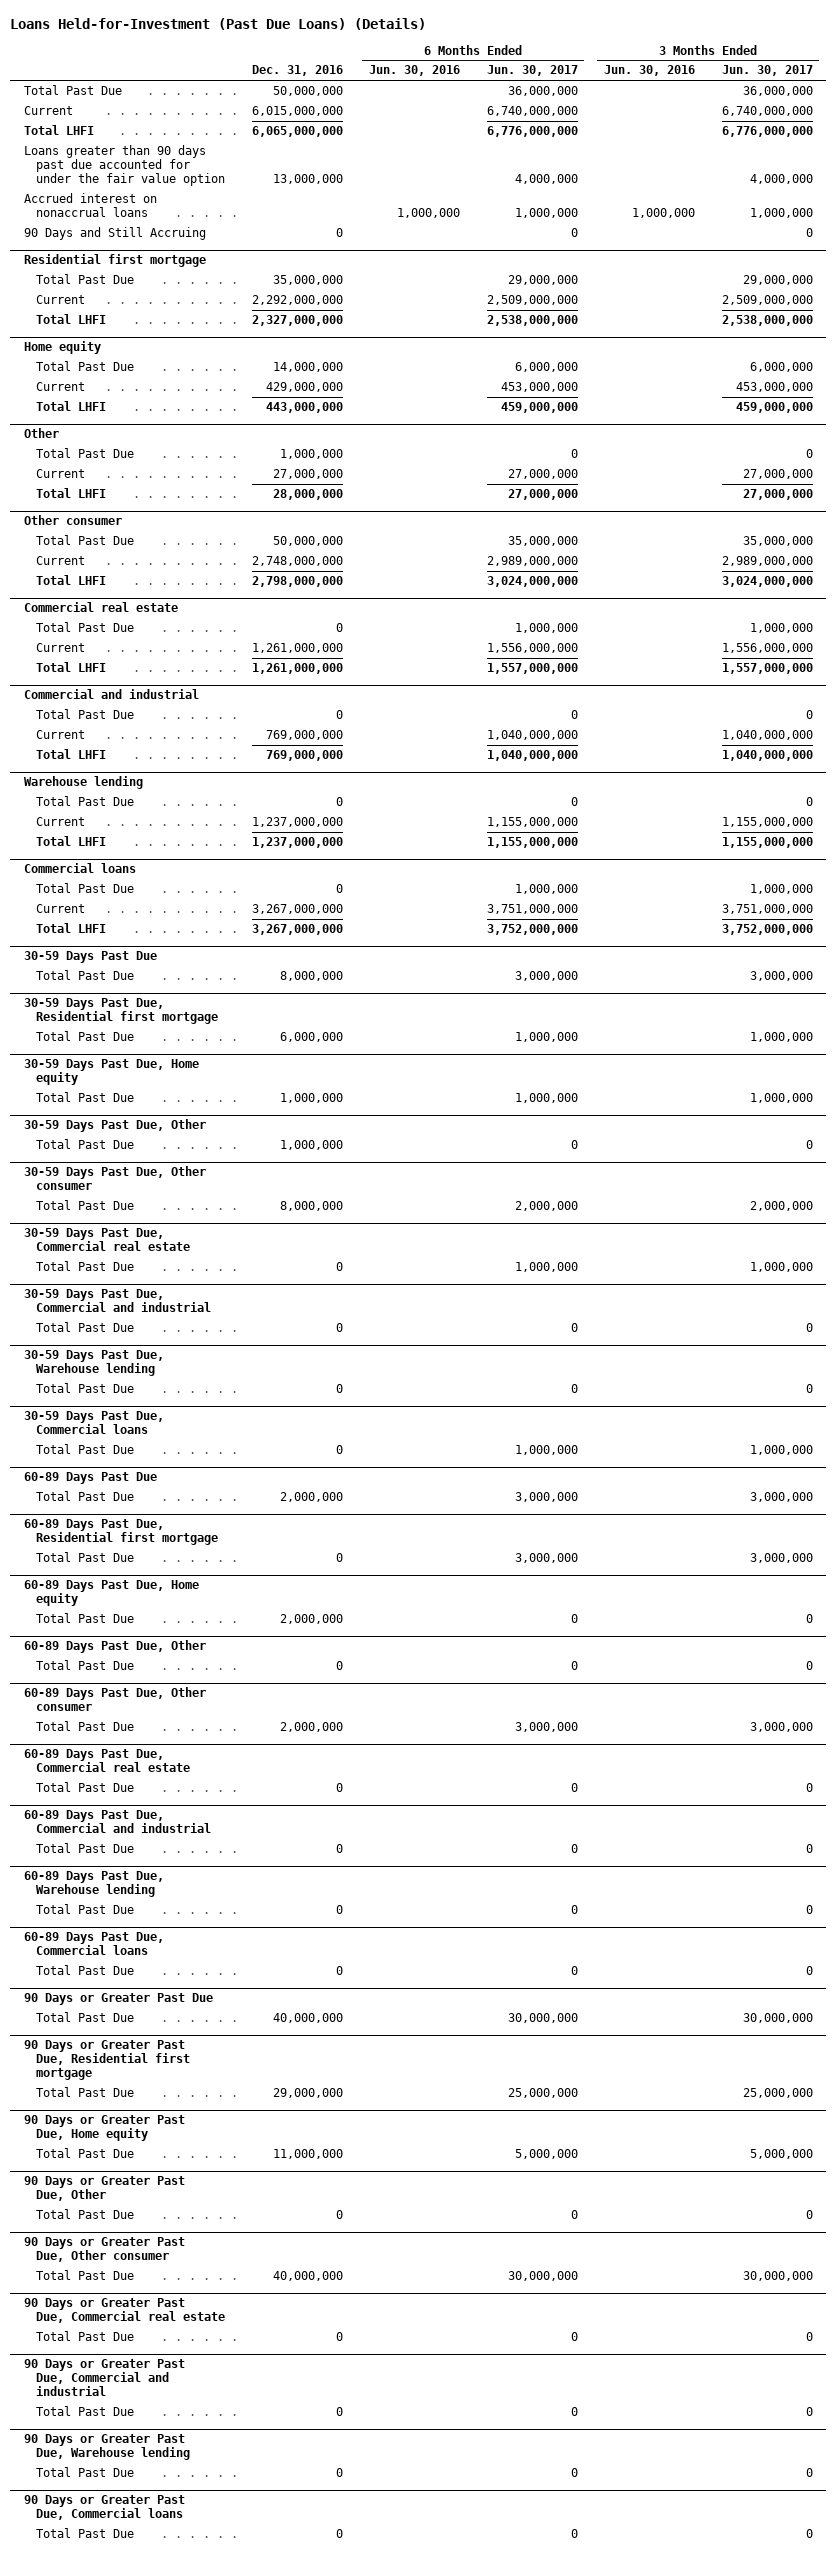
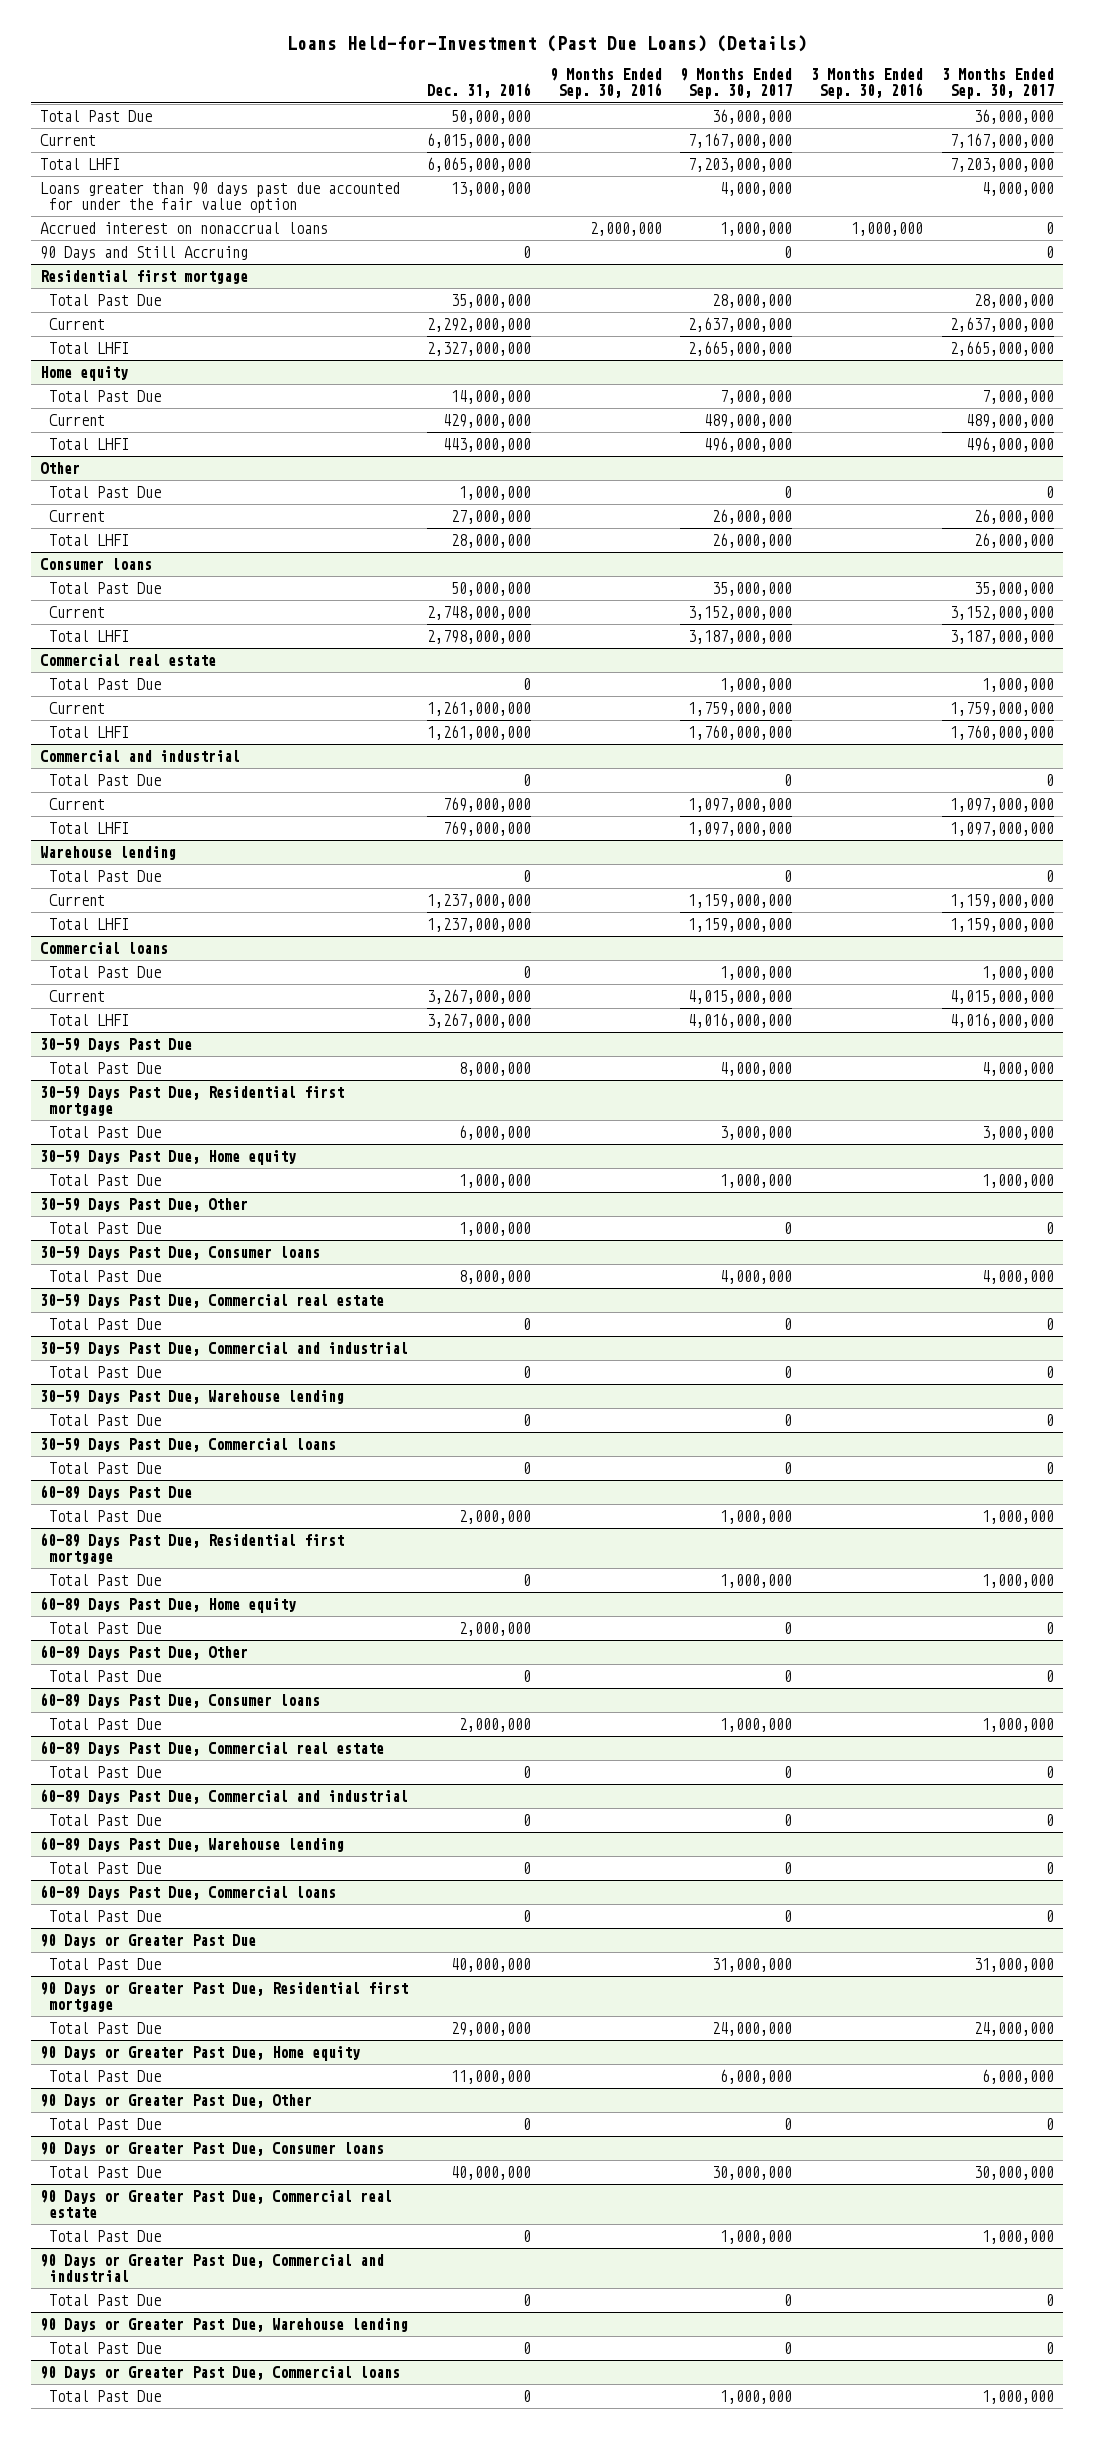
- | Dec. 31, 2016 | 6 Months Ended Jun. 30, 2016 | 6 Months Ended Jun. 30, 2017 | 3 Months Ended Jun. 30, 2016 | 3 Months Ended Jun. 30, 2017
+ | Dec. 31, 2016 | 9 Months Ended Sep. 30, 2016 | 9 Months Ended Sep. 30, 2017 | 3 Months Ended Sep. 30, 2016 | 3 Months Ended Sep. 30, 2017
- Other consumer
+ Consumer loans
- 30-59 Days Past Due, Other consumer
+ 30-59 Days Past Due, Consumer loans
- 60-89 Days Past Due, Other consumer
+ 60-89 Days Past Due, Consumer loans
- 90 Days or Greater Past Due, Other consumer
+ 90 Days or Greater Past Due, Consumer loans

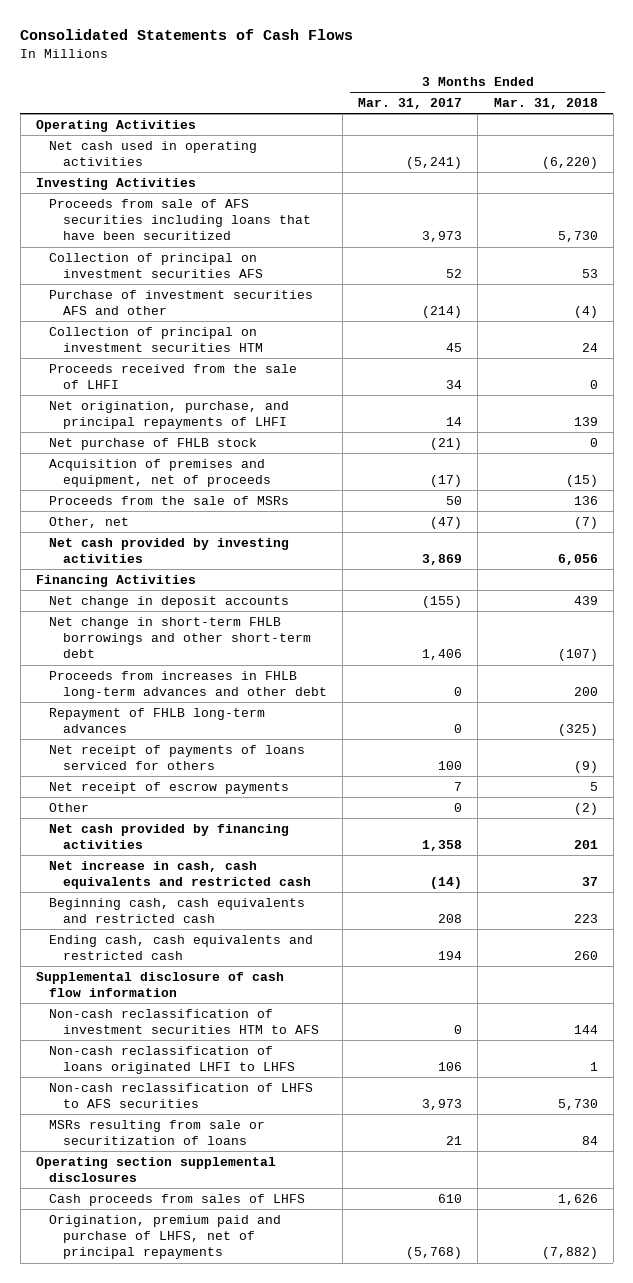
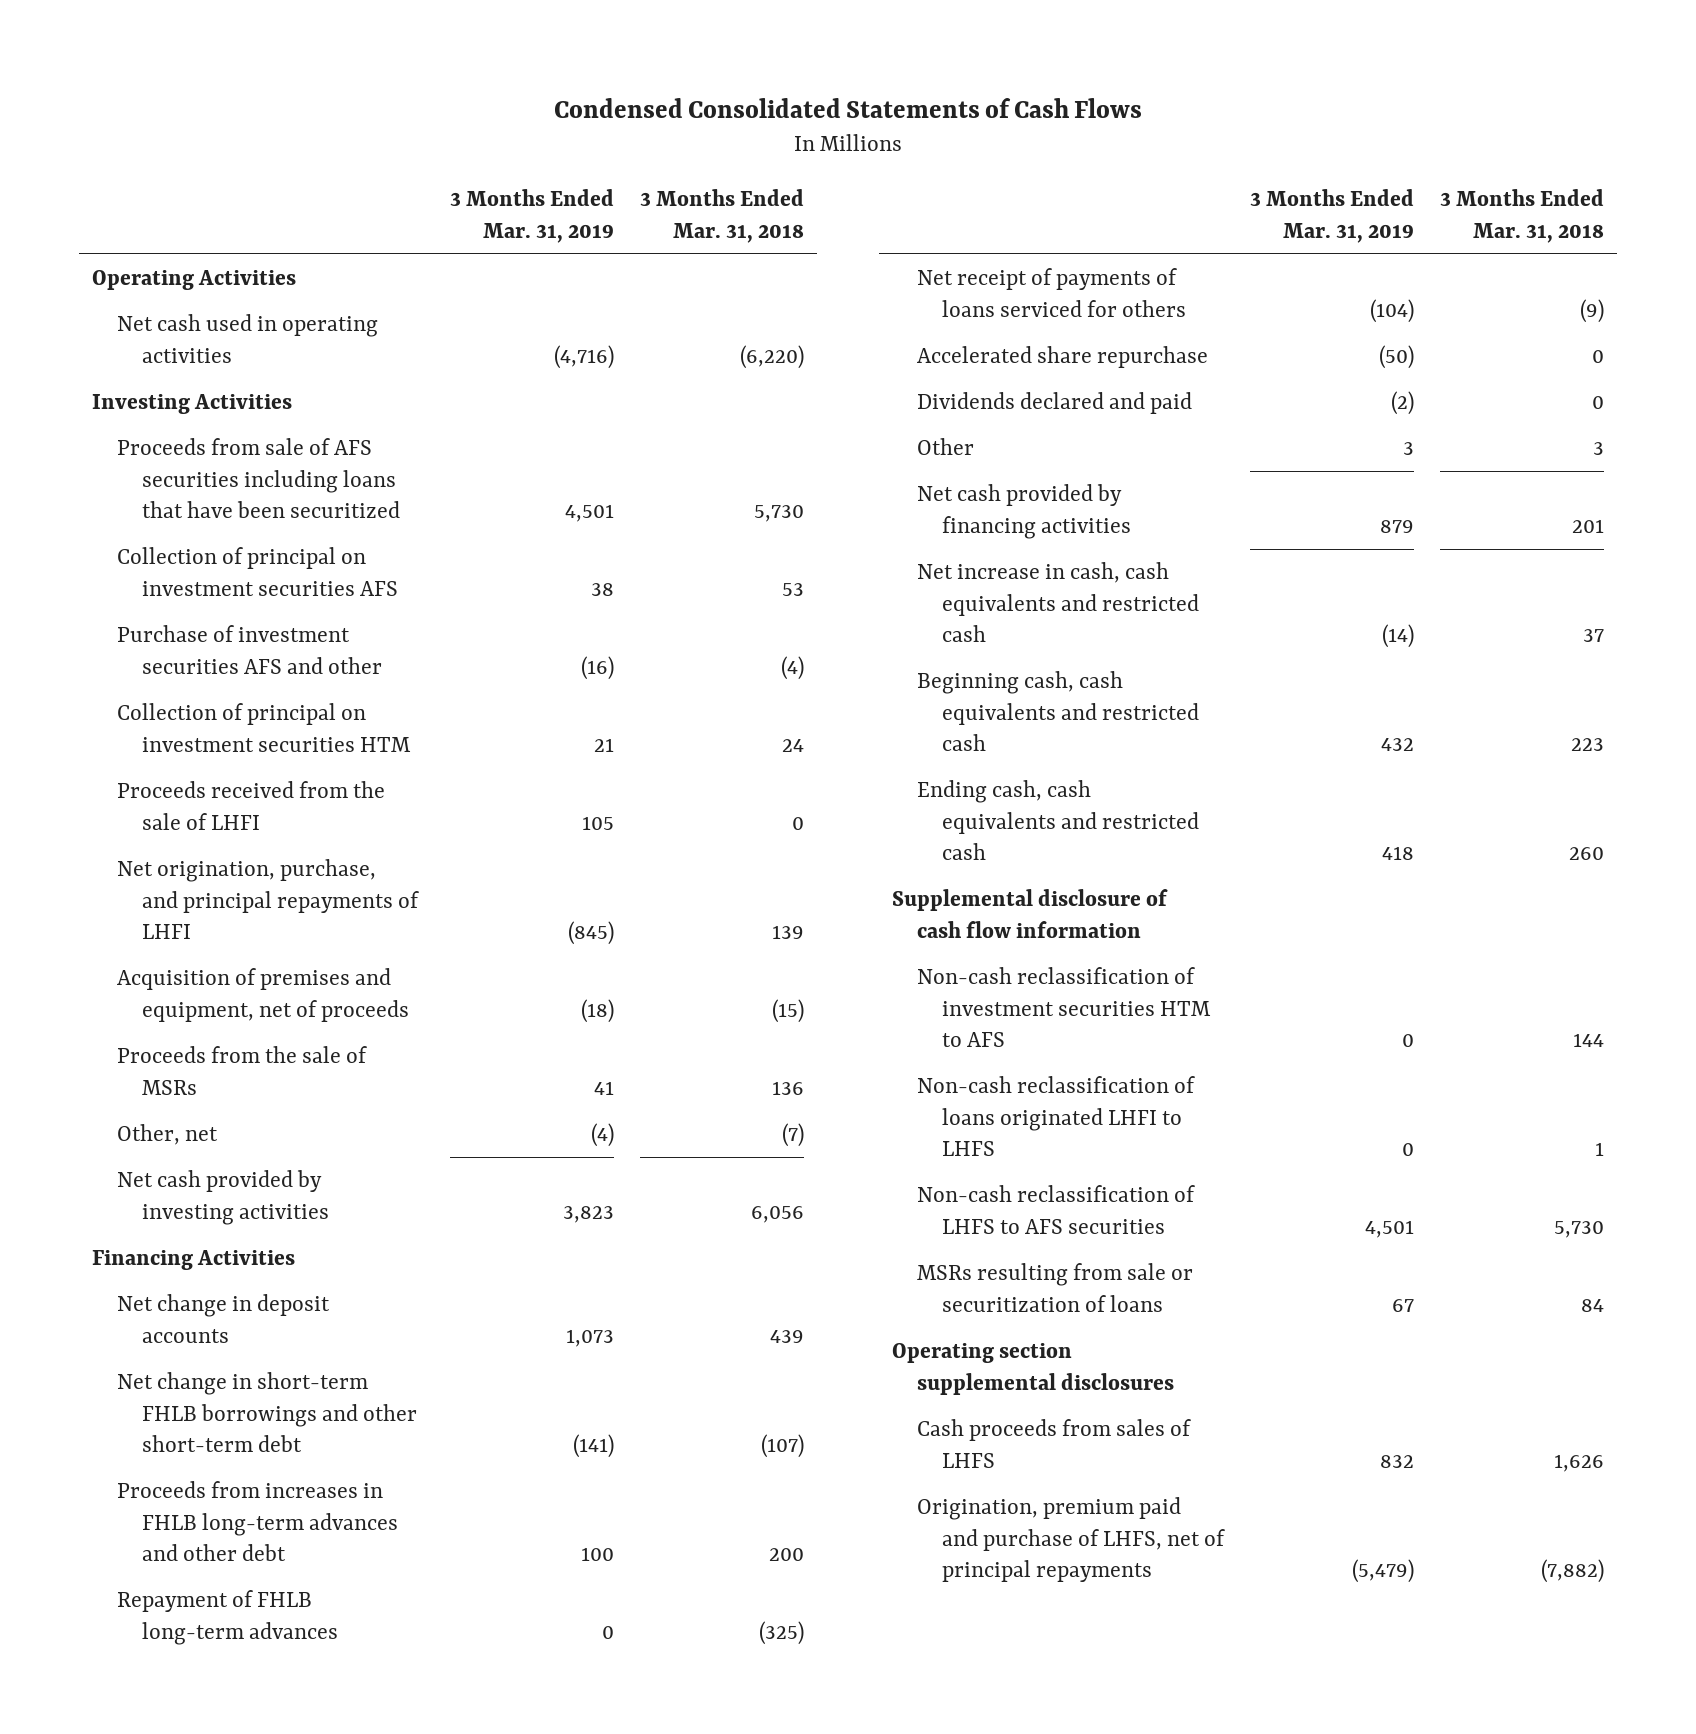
- Consolidated Statements of Cash Flows
+ Condensed Consolidated Statements of Cash Flows
- | 3 Months Ended Mar. 31, 2017 | 3 Months Ended Mar. 31, 2018
+ | 3 Months Ended Mar. 31, 2019 | 3 Months Ended Mar. 31, 2018
- Net purchase of FHLB stock | (21) | 0
- Net receipt of escrow payments | 7 | 5
- Other | 0 | (2)
+ Accelerated share repurchase | (50) | 0
+ Dividends declared and paid | (2) | 0
+ Other | 3 | 3

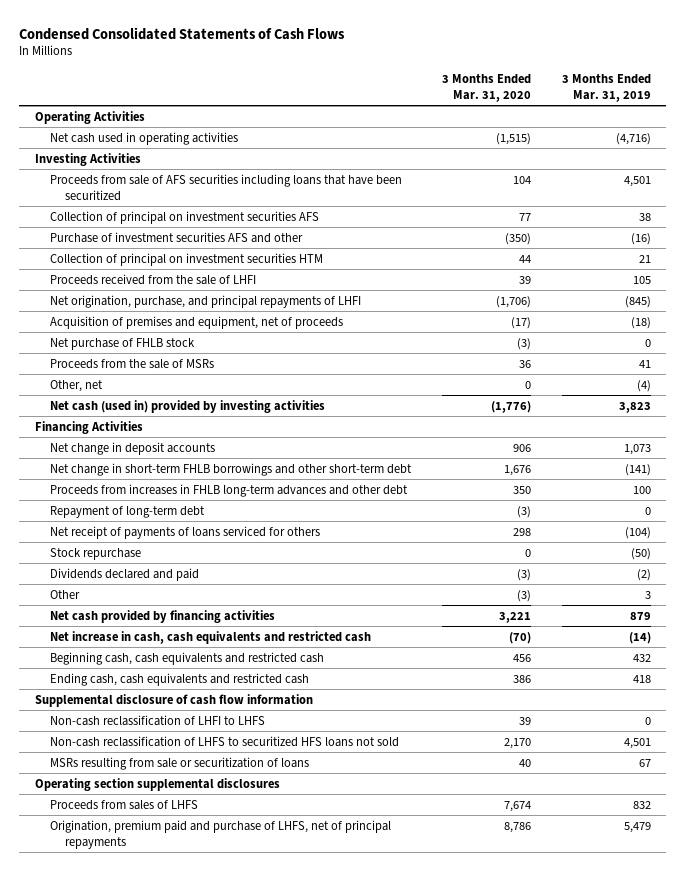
- | 3 Months Ended Mar. 31, 2019 | 3 Months Ended Mar. 31, 2018
+ | 3 Months Ended Mar. 31, 2020 | 3 Months Ended Mar. 31, 2019
+ Net purchase of FHLB stock | (3) | 0
- Net cash provided by investing activities | 3,823 | 6,056
+ Net cash (used in) provided by investing activities | (1,776) | 3,823
- Repayment of FHLB long-term advances | 0 | (325)
+ Repayment of long-term debt | (3) | 0
- Accelerated share repurchase | (50) | 0
+ Stock repurchase | 0 | (50)
- Non-cash reclassification of investment securities HTM to AFS | 0 | 144
- Non-cash reclassification of loans originated LHFI to LHFS | 0 | 1
- Non-cash reclassification of LHFS to AFS securities | 4,501 | 5,730
+ Non-cash reclassification of LHFI to LHFS | 39 | 0
+ Non-cash reclassification of LHFS to securitized HFS loans not sold | 2,170 | 4,501
- Cash proceeds from sales of LHFS | 832 | 1,626
- Origination, premium paid and purchase of LHFS, net of principal repayments | (5,479) | (7,882)
+ Proceeds from sales of LHFS | 7,674 | 832
+ Origination, premium paid and purchase of LHFS, net of principal repayments | 8,786 | 5,479

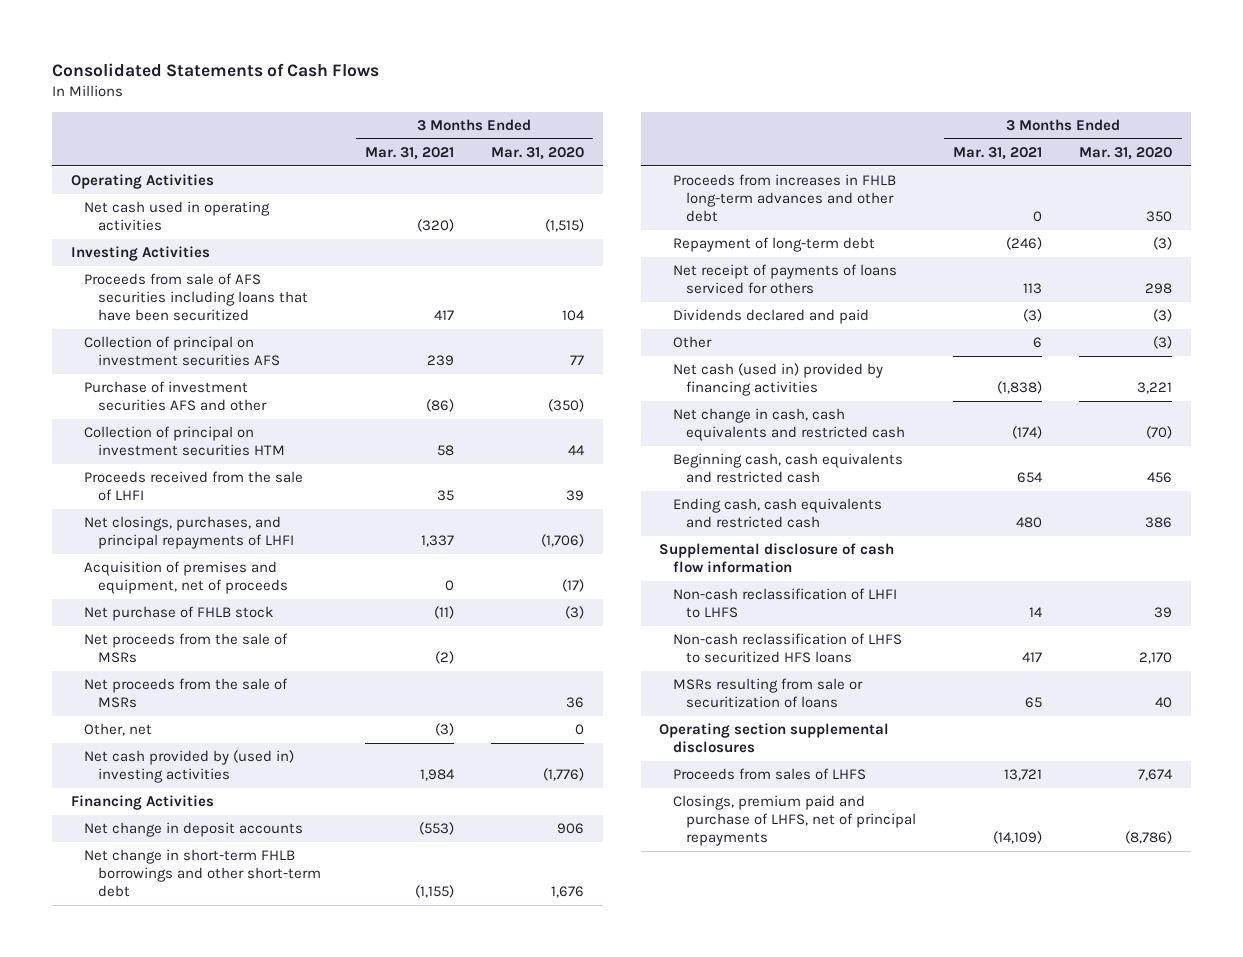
- Condensed Consolidated Statements of Cash Flows
+ Consolidated Statements of Cash Flows
- | 3 Months Ended Mar. 31, 2020 | 3 Months Ended Mar. 31, 2019
+ | 3 Months Ended Mar. 31, 2021 | 3 Months Ended Mar. 31, 2020
- Net origination, purchase, and principal repayments of LHFI | (1,706) | (845)
+ Net closings, purchases, and principal repayments of LHFI | 1,337 | (1,706)
- Proceeds from the sale of MSRs | 36 | 41
+ Net proceeds from the sale of MSRs | (2) |
+ Net proceeds from the sale of MSRs | | 36
- Net cash (used in) provided by investing activities | (1,776) | 3,823
+ Net cash provided by (used in) investing activities | 1,984 | (1,776)
- Stock repurchase | 0 | (50)
- Net cash provided by financing activities | 3,221 | 879
- Net increase in cash, cash equivalents and restricted cash | (70) | (14)
+ Net cash (used in) provided by financing activities | (1,838) | 3,221
+ Net change in cash, cash equivalents and restricted cash | (174) | (70)
- Non-cash reclassification of LHFS to securitized HFS loans not sold | 2,170 | 4,501
+ Non-cash reclassification of LHFS to securitized HFS loans | 417 | 2,170
- Origination, premium paid and purchase of LHFS, net of principal repayments | 8,786 | 5,479
+ Closings, premium paid and purchase of LHFS, net of principal repayments | (14,109) | (8,786)

